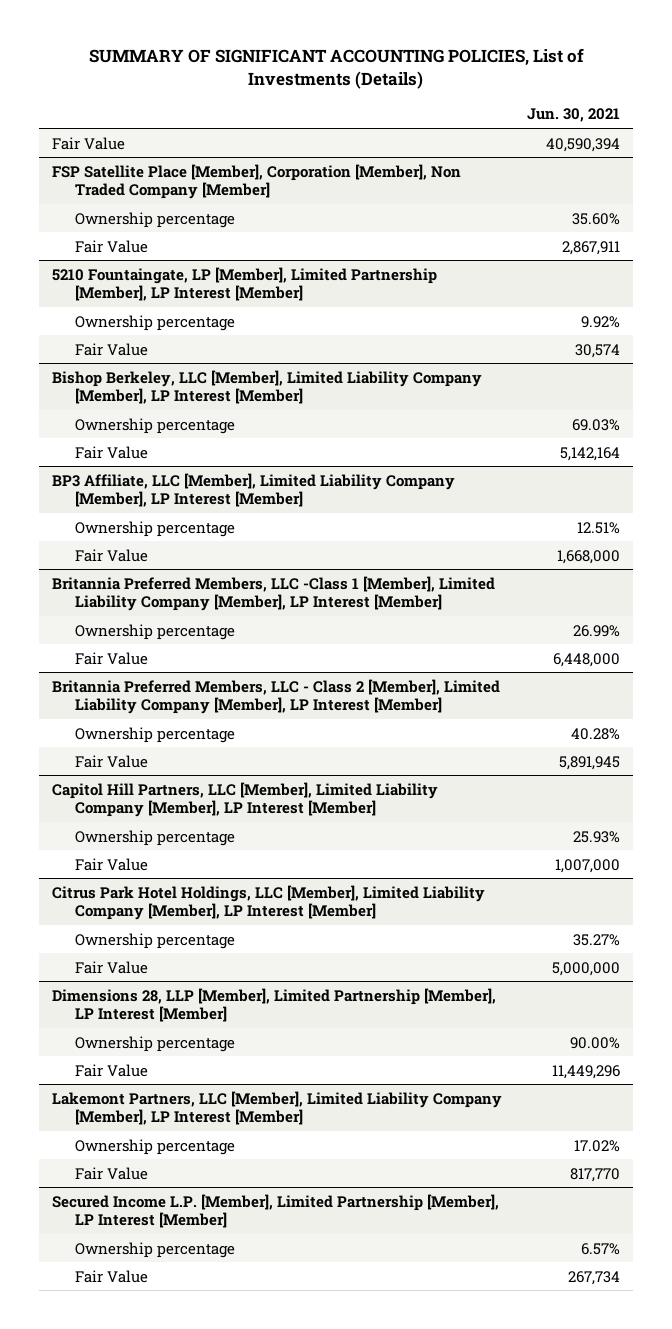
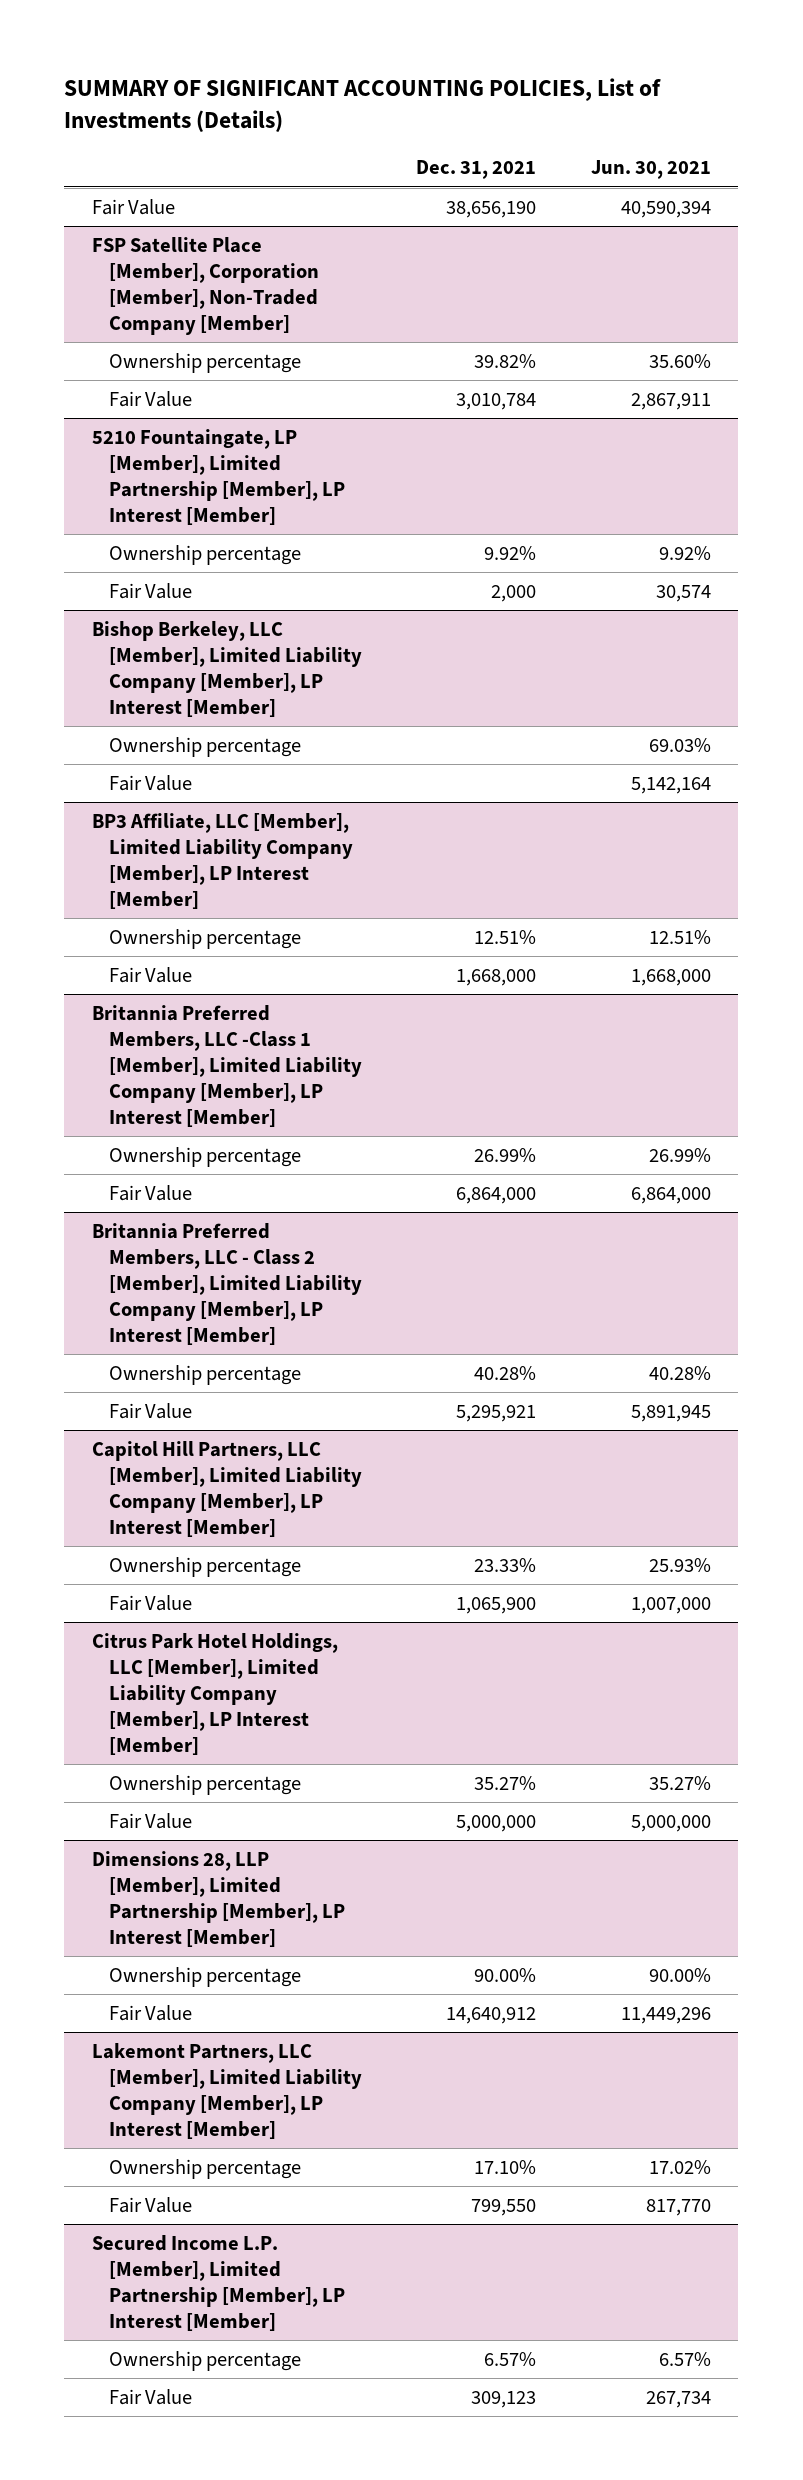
- | Jun. 30, 2021
+ | Dec. 31, 2021 | Jun. 30, 2021
- FSP Satellite Place [Member], Corporation [Member], Non Traded Company [Member]
+ FSP Satellite Place [Member], Corporation [Member], Non-Traded Company [Member]
@ Britannia Preferred Members, LLC -Class 1 [Member], Limited Liability Company [Member], LP Interest [Member]
- Fair Value | 6,448,000
+ Fair Value | 6,864,000 | 6,864,000

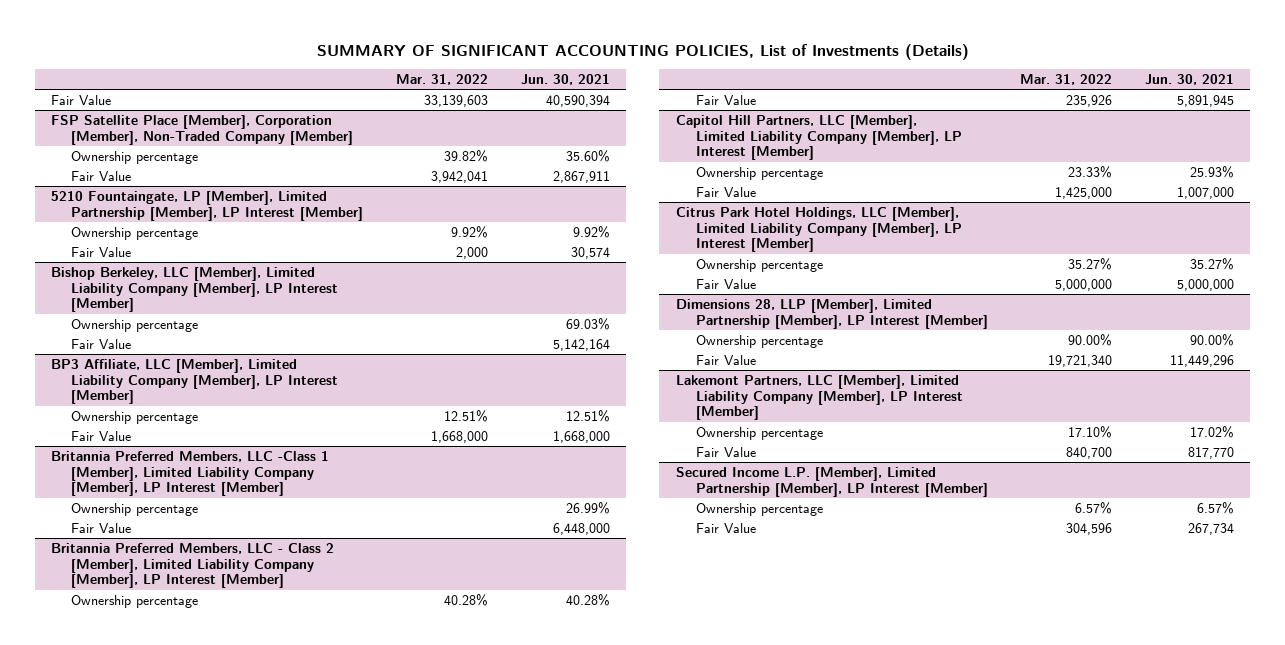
- | Dec. 31, 2021 | Jun. 30, 2021
+ | Mar. 31, 2022 | Jun. 30, 2021
@ Britannia Preferred Members, LLC -Class 1 [Member], Limited Liability Company [Member], LP Interest [Member]
- Fair Value | 6,864,000 | 6,864,000
+ Fair Value | | 6,448,000

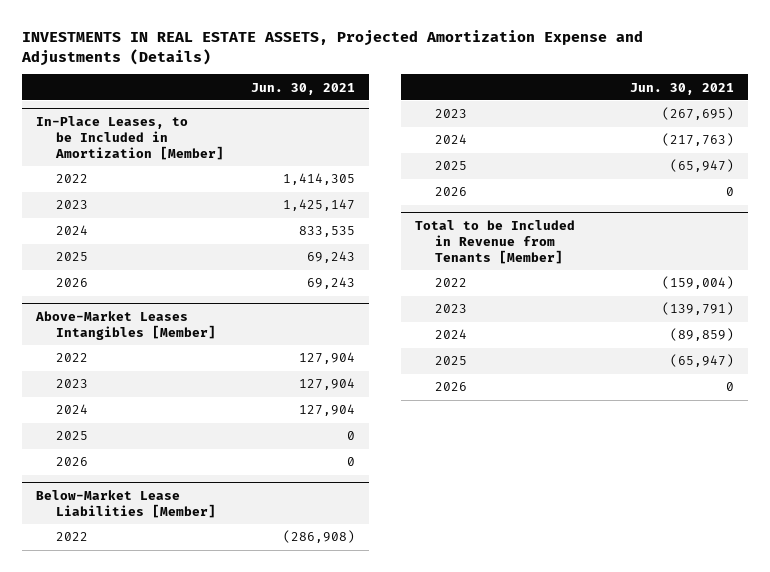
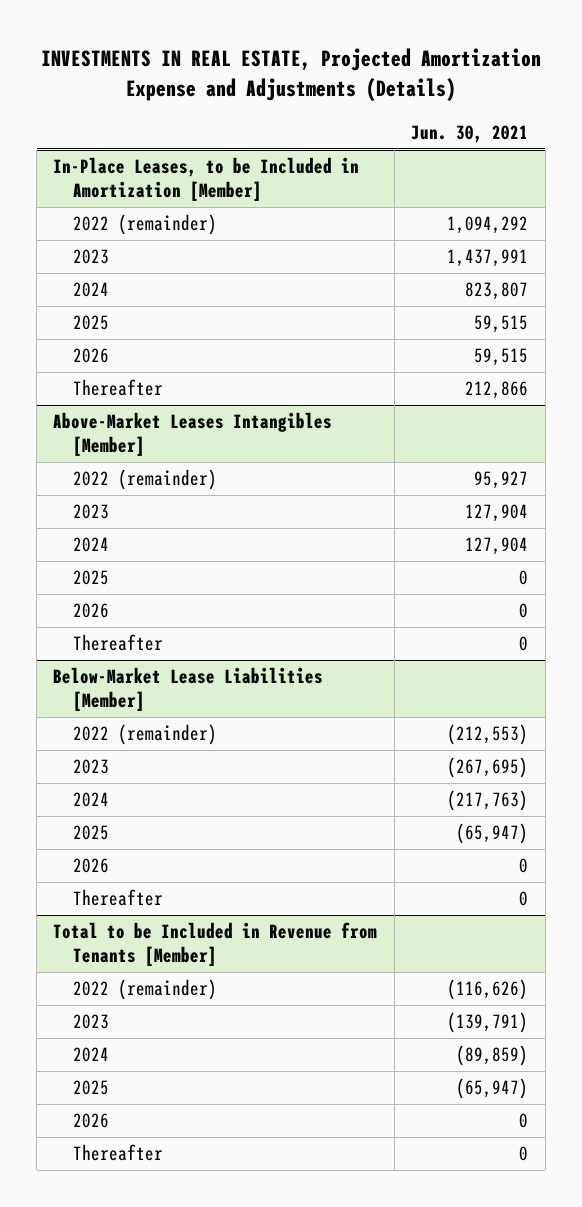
- INVESTMENTS IN REAL ESTATE ASSETS, Projected Amortization Expense and Adjustments (Details)
+ INVESTMENTS IN REAL ESTATE, Projected Amortization Expense and Adjustments (Details)
@ In-Place Leases, to be Included in Amortization [Member]
- 2022 | 1,414,305
- 2023 | 1,425,147
- 2024 | 833,535
- 2025 | 69,243
- 2026 | 69,243
+ 2022 (remainder) | 1,094,292
+ 2023 | 1,437,991
+ 2024 | 823,807
+ 2025 | 59,515
+ 2026 | 59,515
+ Thereafter | 212,866
@ Above-Market Leases Intangibles [Member]
- 2022 | 127,904
+ 2022 (remainder) | 95,927
+ Thereafter | 0
@ Below-Market Lease Liabilities [Member]
- 2022 | (286,908)
+ 2022 (remainder) | (212,553)
+ Thereafter | 0
@ Total to be Included in Revenue from Tenants [Member]
- 2022 | (159,004)
+ 2022 (remainder) | (116,626)
+ Thereafter | 0

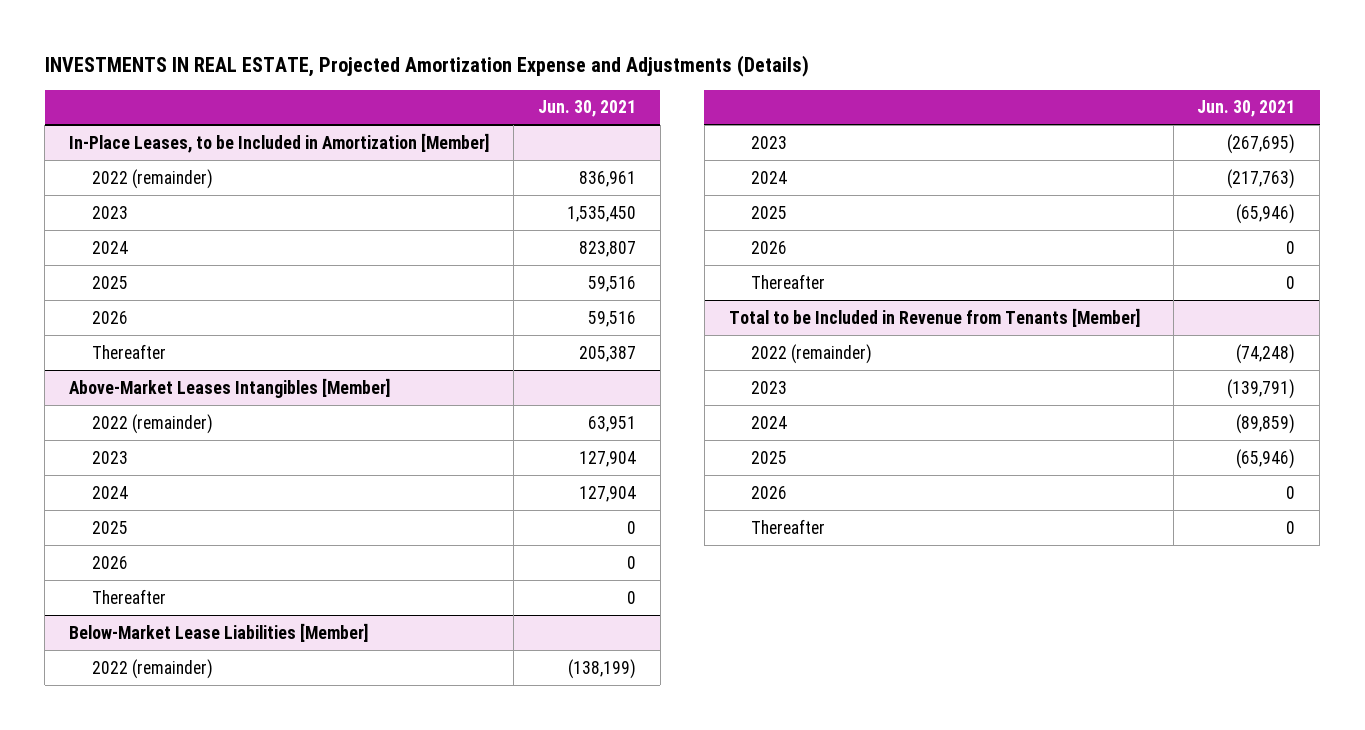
@ In-Place Leases, to be Included in Amortization [Member]
- 2022 (remainder) | 1,094,292
- 2023 | 1,437,991
+ 2022 (remainder) | 836,961
+ 2023 | 1,535,450
- 2025 | 59,515
- 2026 | 59,515
- Thereafter | 212,866
+ 2025 | 59,516
+ 2026 | 59,516
+ Thereafter | 205,387
@ Above-Market Leases Intangibles [Member]
- 2022 (remainder) | 95,927
+ 2022 (remainder) | 63,951
@ Below-Market Lease Liabilities [Member]
- 2022 (remainder) | (212,553)
+ 2022 (remainder) | (138,199)
- 2025 | (65,947)
+ 2025 | (65,946)
@ Total to be Included in Revenue from Tenants [Member]
- 2022 (remainder) | (116,626)
+ 2022 (remainder) | (74,248)
- 2025 | (65,947)
+ 2025 | (65,946)

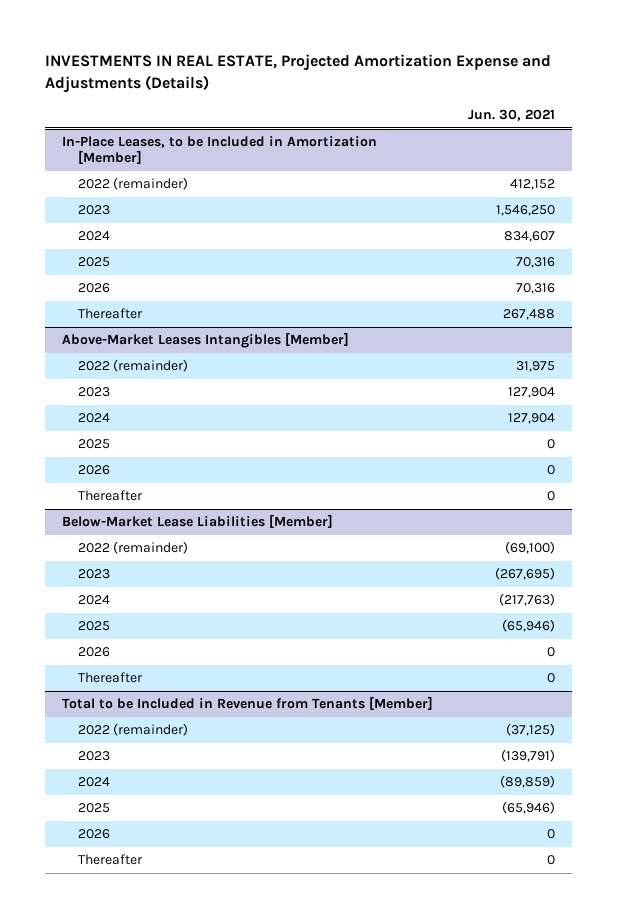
@ In-Place Leases, to be Included in Amortization [Member]
- 2022 (remainder) | 836,961
- 2023 | 1,535,450
- 2024 | 823,807
- 2025 | 59,516
- 2026 | 59,516
- Thereafter | 205,387
+ 2022 (remainder) | 412,152
+ 2023 | 1,546,250
+ 2024 | 834,607
+ 2025 | 70,316
+ 2026 | 70,316
+ Thereafter | 267,488
@ Above-Market Leases Intangibles [Member]
- 2022 (remainder) | 63,951
+ 2022 (remainder) | 31,975
@ Below-Market Lease Liabilities [Member]
- 2022 (remainder) | (138,199)
+ 2022 (remainder) | (69,100)
@ Total to be Included in Revenue from Tenants [Member]
- 2022 (remainder) | (74,248)
+ 2022 (remainder) | (37,125)

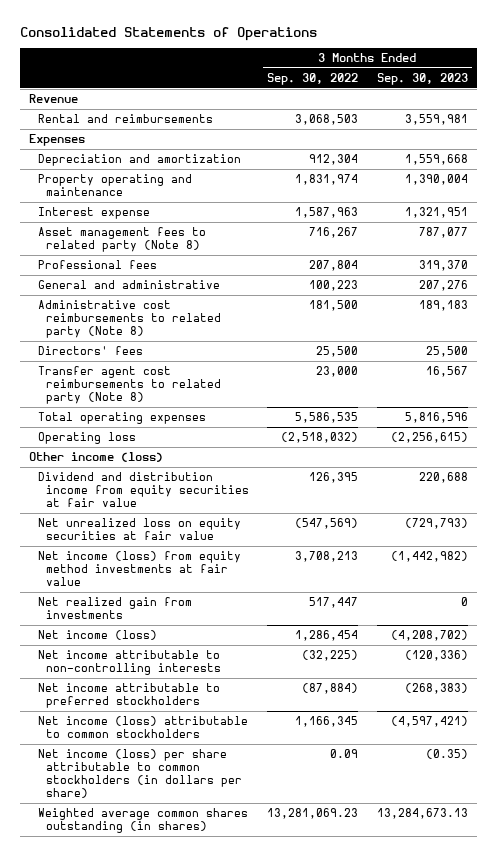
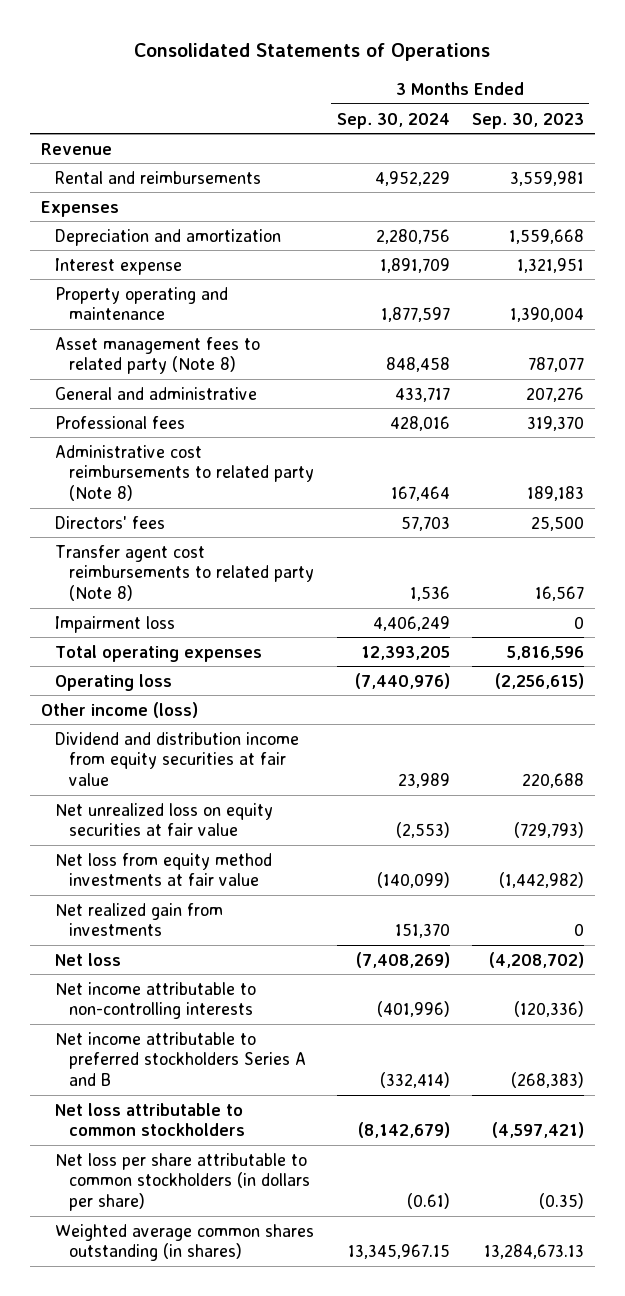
- | 3 Months Ended Sep. 30, 2022 | 3 Months Ended Sep. 30, 2023
+ | 3 Months Ended Sep. 30, 2024 | 3 Months Ended Sep. 30, 2023
moved down: Property operating and maintenance | 1,877,597 | 1,390,004
moved down: Professional fees | 428,016 | 319,370
+ Impairment loss | 4,406,249 | 0
- Net income (loss) from equity method investments at fair value | 3,708,213 | (1,442,982)
+ Net loss from equity method investments at fair value | (140,099) | (1,442,982)
- Net income (loss) | 1,286,454 | (4,208,702)
+ Net loss | (7,408,269) | (4,208,702)
- Net income attributable to preferred stockholders | (87,884) | (268,383)
- Net income (loss) attributable to common stockholders | 1,166,345 | (4,597,421)
- Net income (loss) per share attributable to common stockholders (in dollars per share) | 0.09 | (0.35)
+ Net income attributable to preferred stockholders Series A and B | (332,414) | (268,383)
+ Net loss attributable to common stockholders | (8,142,679) | (4,597,421)
+ Net loss per share attributable to common stockholders (in dollars per share) | (0.61) | (0.35)

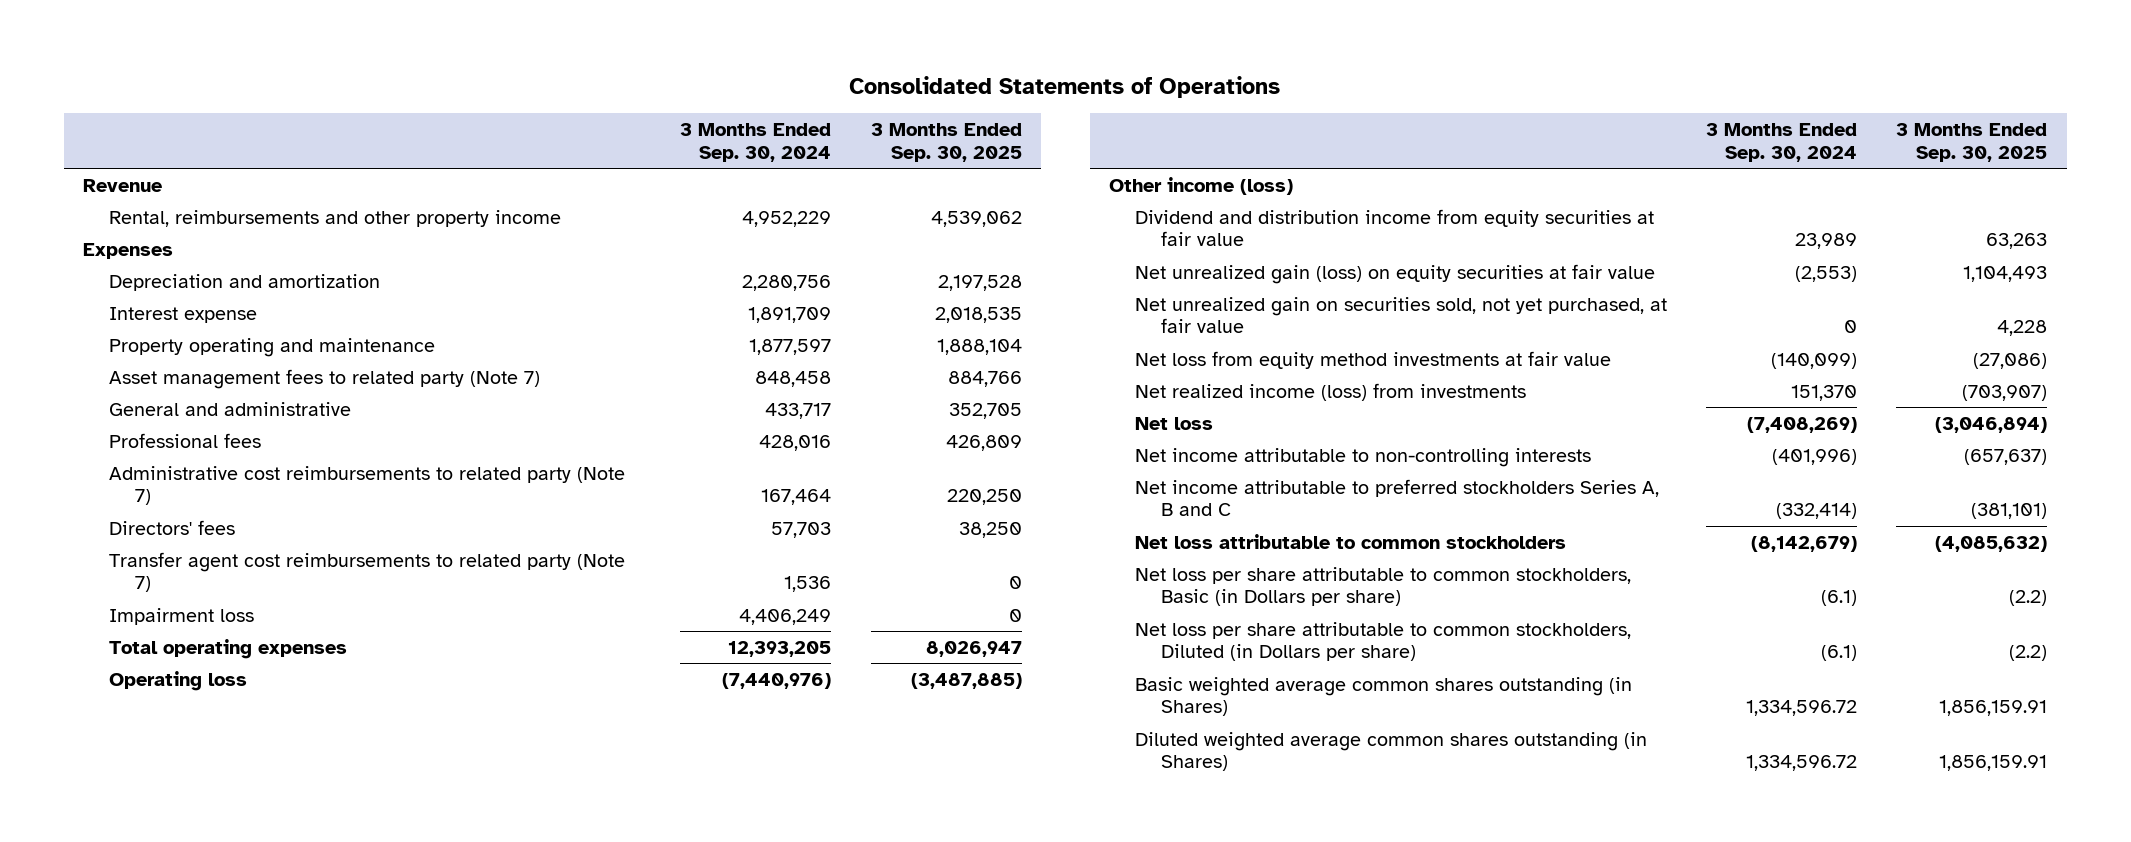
- | 3 Months Ended Sep. 30, 2024 | 3 Months Ended Sep. 30, 2023
+ | 3 Months Ended Sep. 30, 2024 | 3 Months Ended Sep. 30, 2025
- Rental and reimbursements | 4,952,229 | 3,559,981
+ Rental, reimbursements and other property income | 4,952,229 | 4,539,062
- Asset management fees to related party (Note 8) | 848,458 | 787,077
+ Asset management fees to related party (Note 7) | 848,458 | 884,766
- Administrative cost reimbursements to related party (Note 8) | 167,464 | 189,183
+ Administrative cost reimbursements to related party (Note 7) | 167,464 | 220,250
- Transfer agent cost reimbursements to related party (Note 8) | 1,536 | 16,567
+ Transfer agent cost reimbursements to related party (Note 7) | 1,536 | 0
- Net unrealized loss on equity securities at fair value | (2,553) | (729,793)
+ Net unrealized gain (loss) on equity securities at fair value | (2,553) | 1,104,493
+ Net unrealized gain on securities sold, not yet purchased, at fair value | 0 | 4,228
- Net realized gain from investments | 151,370 | 0
+ Net realized income (loss) from investments | 151,370 | (703,907)
- Net income attributable to preferred stockholders Series A and B | (332,414) | (268,383)
+ Net income attributable to preferred stockholders Series A, B and C | (332,414) | (381,101)
- Net loss per share attributable to common stockholders (in dollars per share) | (0.61) | (0.35)
- Weighted average common shares outstanding (in shares) | 13,345,967.15 | 13,284,673.13
+ Net loss per share attributable to common stockholders, Basic (in Dollars per share) | (6.1) | (2.2)
+ Net loss per share attributable to common stockholders, Diluted (in Dollars per share) | (6.1) | (2.2)
+ Basic weighted average common shares outstanding (in Shares) | 1,334,596.72 | 1,856,159.91
+ Diluted weighted average common shares outstanding (in Shares) | 1,334,596.72 | 1,856,159.91

